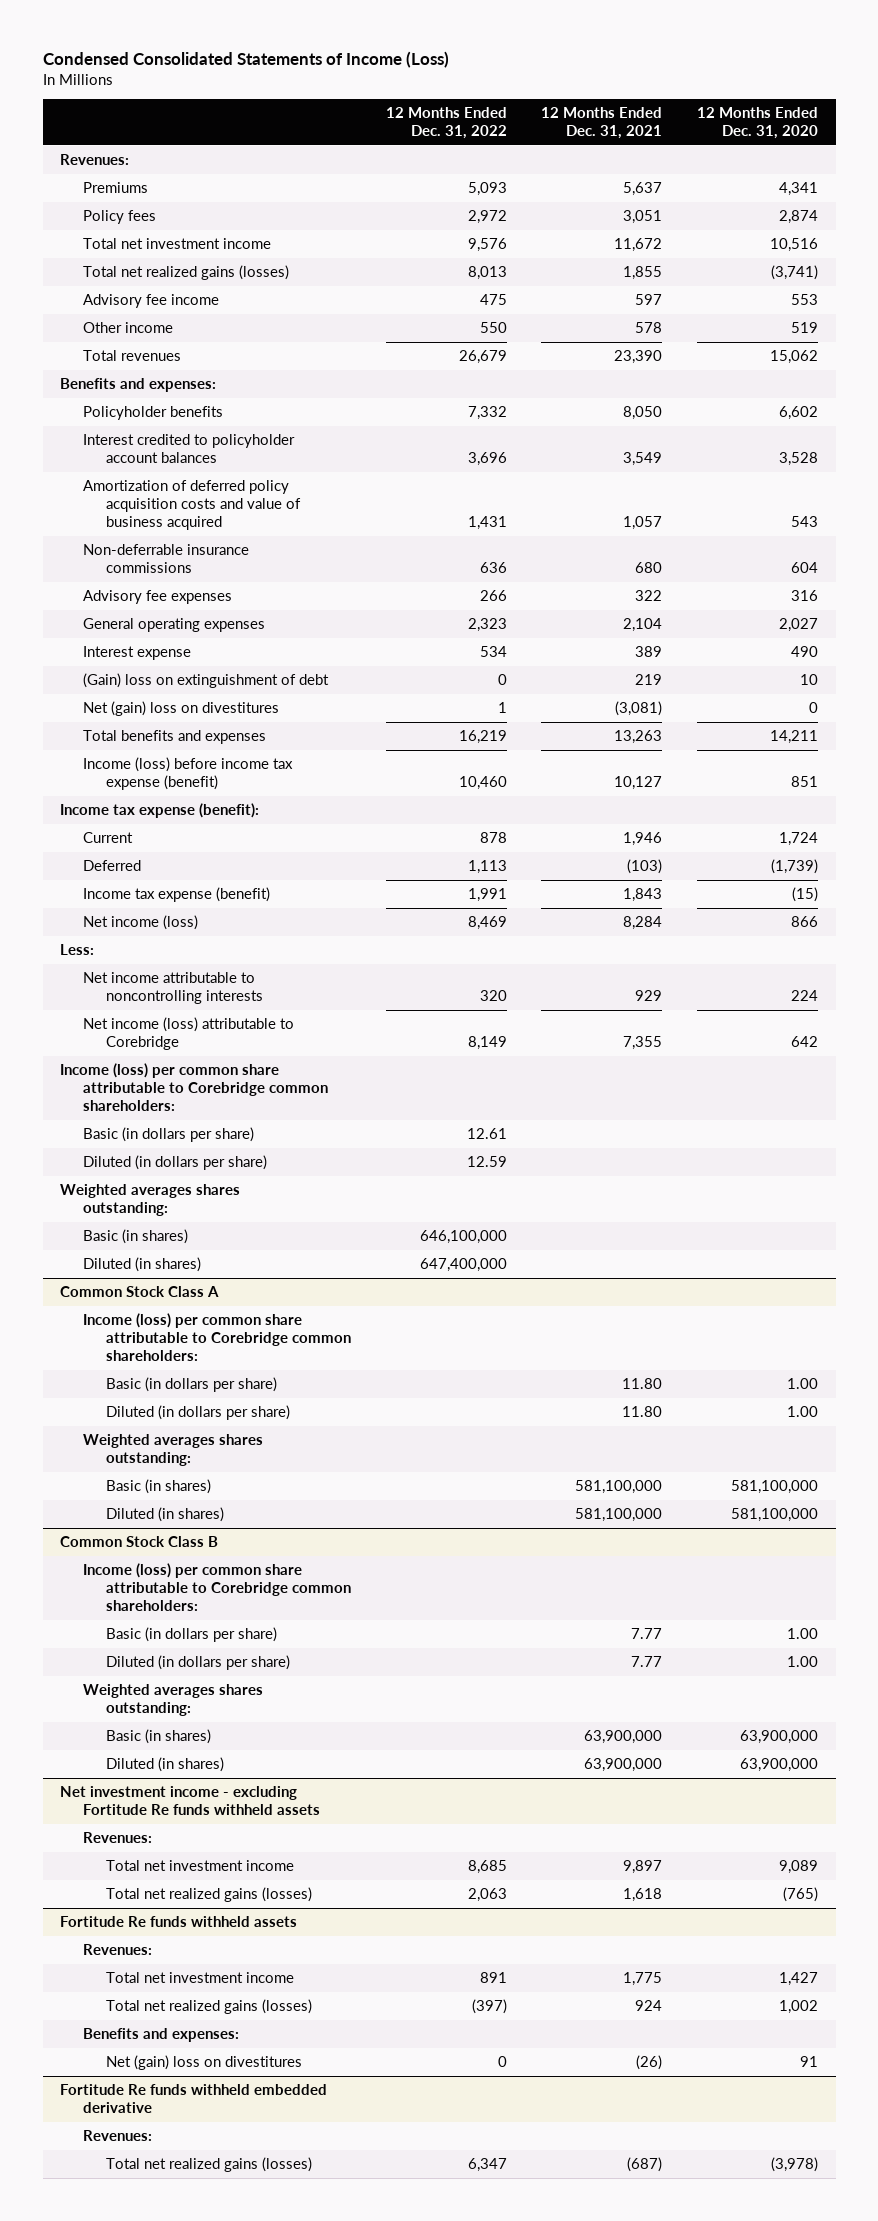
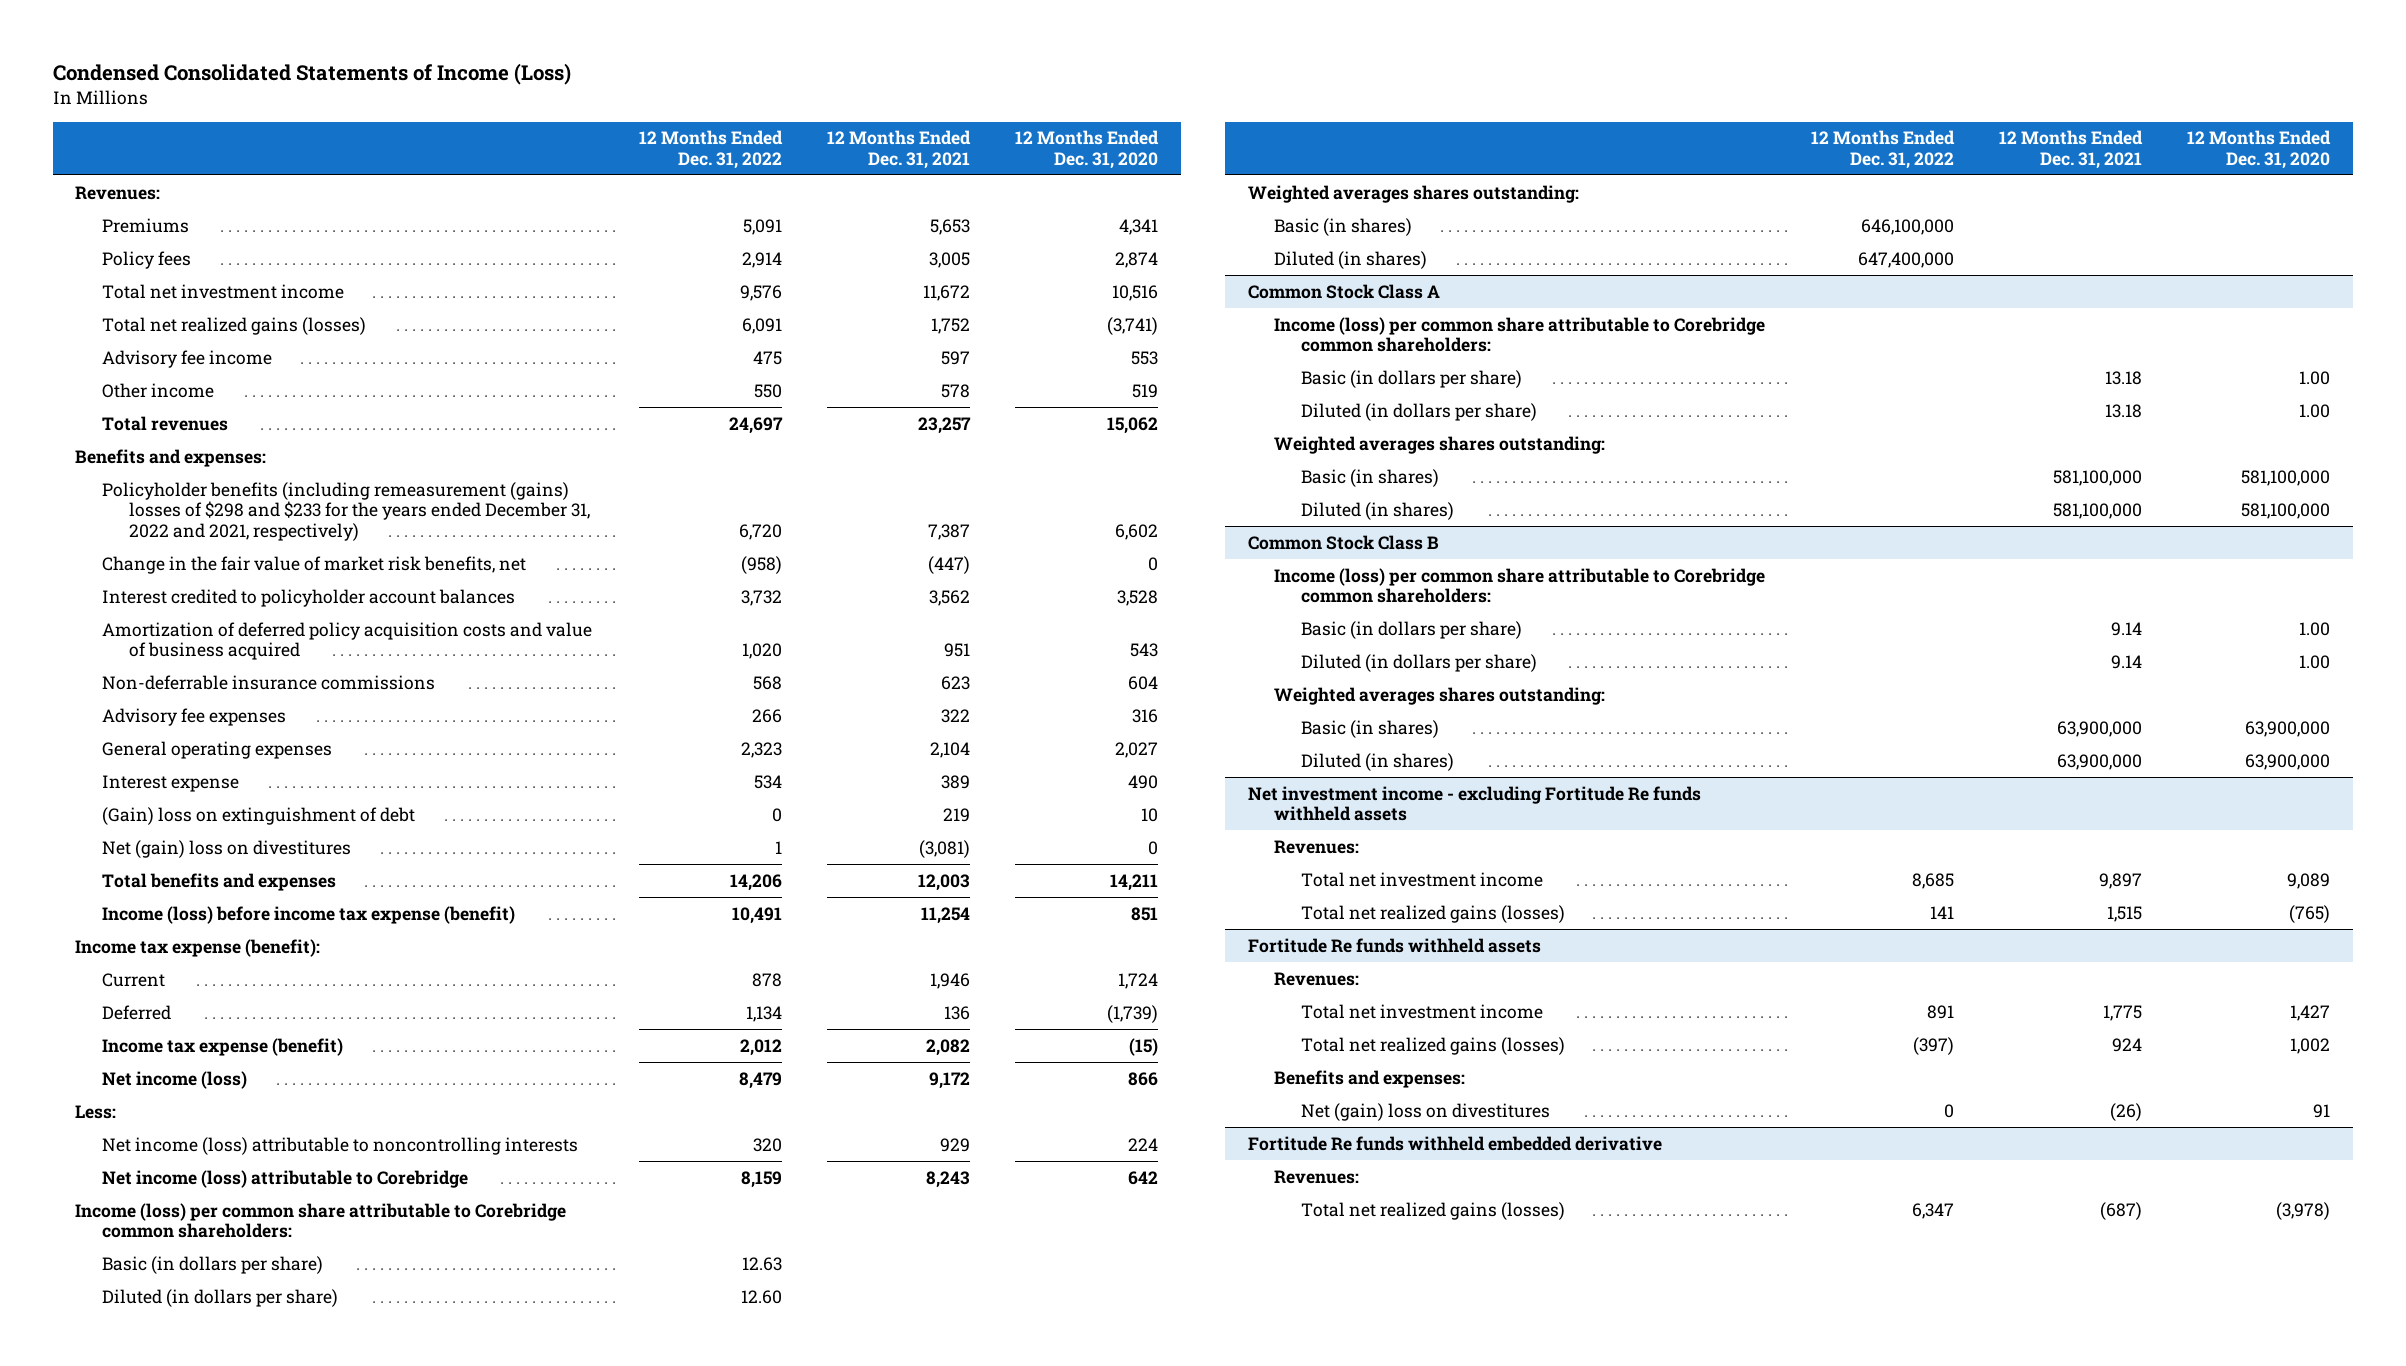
- Premiums | 5,093 | 5,637 | 4,341
- Policy fees | 2,972 | 3,051 | 2,874
+ Premiums | 5,091 | 5,653 | 4,341
+ Policy fees | 2,914 | 3,005 | 2,874
- Total net realized gains (losses) | 8,013 | 1,855 | (3,741)
+ Total net realized gains (losses) | 6,091 | 1,752 | (3,741)
- Total revenues | 26,679 | 23,390 | 15,062
+ Total revenues | 24,697 | 23,257 | 15,062
- Policyholder benefits | 7,332 | 8,050 | 6,602
- Interest credited to policyholder account balances | 3,696 | 3,549 | 3,528
- Amortization of deferred policy acquisition costs and value of business acquired | 1,431 | 1,057 | 543
- Non-deferrable insurance commissions | 636 | 680 | 604
+ Policyholder benefits (including remeasurement (gains) losses of $298 and $233 for the years ended December 31, 2022 and 2021, respectively) | 6,720 | 7,387 | 6,602
+ Change in the fair value of market risk benefits, net | (958) | (447) | 0
+ Interest credited to policyholder account balances | 3,732 | 3,562 | 3,528
+ Amortization of deferred policy acquisition costs and value of business acquired | 1,020 | 951 | 543
+ Non-deferrable insurance commissions | 568 | 623 | 604
- Total benefits and expenses | 16,219 | 13,263 | 14,211
- Income (loss) before income tax expense (benefit) | 10,460 | 10,127 | 851
+ Total benefits and expenses | 14,206 | 12,003 | 14,211
+ Income (loss) before income tax expense (benefit) | 10,491 | 11,254 | 851
- Deferred | 1,113 | (103) | (1,739)
- Income tax expense (benefit) | 1,991 | 1,843 | (15)
- Net income (loss) | 8,469 | 8,284 | 866
+ Deferred | 1,134 | 136 | (1,739)
+ Income tax expense (benefit) | 2,012 | 2,082 | (15)
+ Net income (loss) | 8,479 | 9,172 | 866
- Net income attributable to noncontrolling interests | 320 | 929 | 224
- Net income (loss) attributable to Corebridge | 8,149 | 7,355 | 642
+ Net income (loss) attributable to noncontrolling interests | 320 | 929 | 224
+ Net income (loss) attributable to Corebridge | 8,159 | 8,243 | 642
- Basic (in dollars per share) | 12.61 | |
- Diluted (in dollars per share) | 12.59 | |
+ Basic (in dollars per share) | 12.63 | |
+ Diluted (in dollars per share) | 12.60 | |
@ Common Stock Class A
- Basic (in dollars per share) | | 11.80 | 1.00
- Diluted (in dollars per share) | | 11.80 | 1.00
+ Basic (in dollars per share) | | 13.18 | 1.00
+ Diluted (in dollars per share) | | 13.18 | 1.00
@ Common Stock Class B
- Basic (in dollars per share) | | 7.77 | 1.00
- Diluted (in dollars per share) | | 7.77 | 1.00
+ Basic (in dollars per share) | | 9.14 | 1.00
+ Diluted (in dollars per share) | | 9.14 | 1.00
@ Net investment income - excluding Fortitude Re funds withheld assets
- Total net realized gains (losses) | 2,063 | 1,618 | (765)
+ Total net realized gains (losses) | 141 | 1,515 | (765)

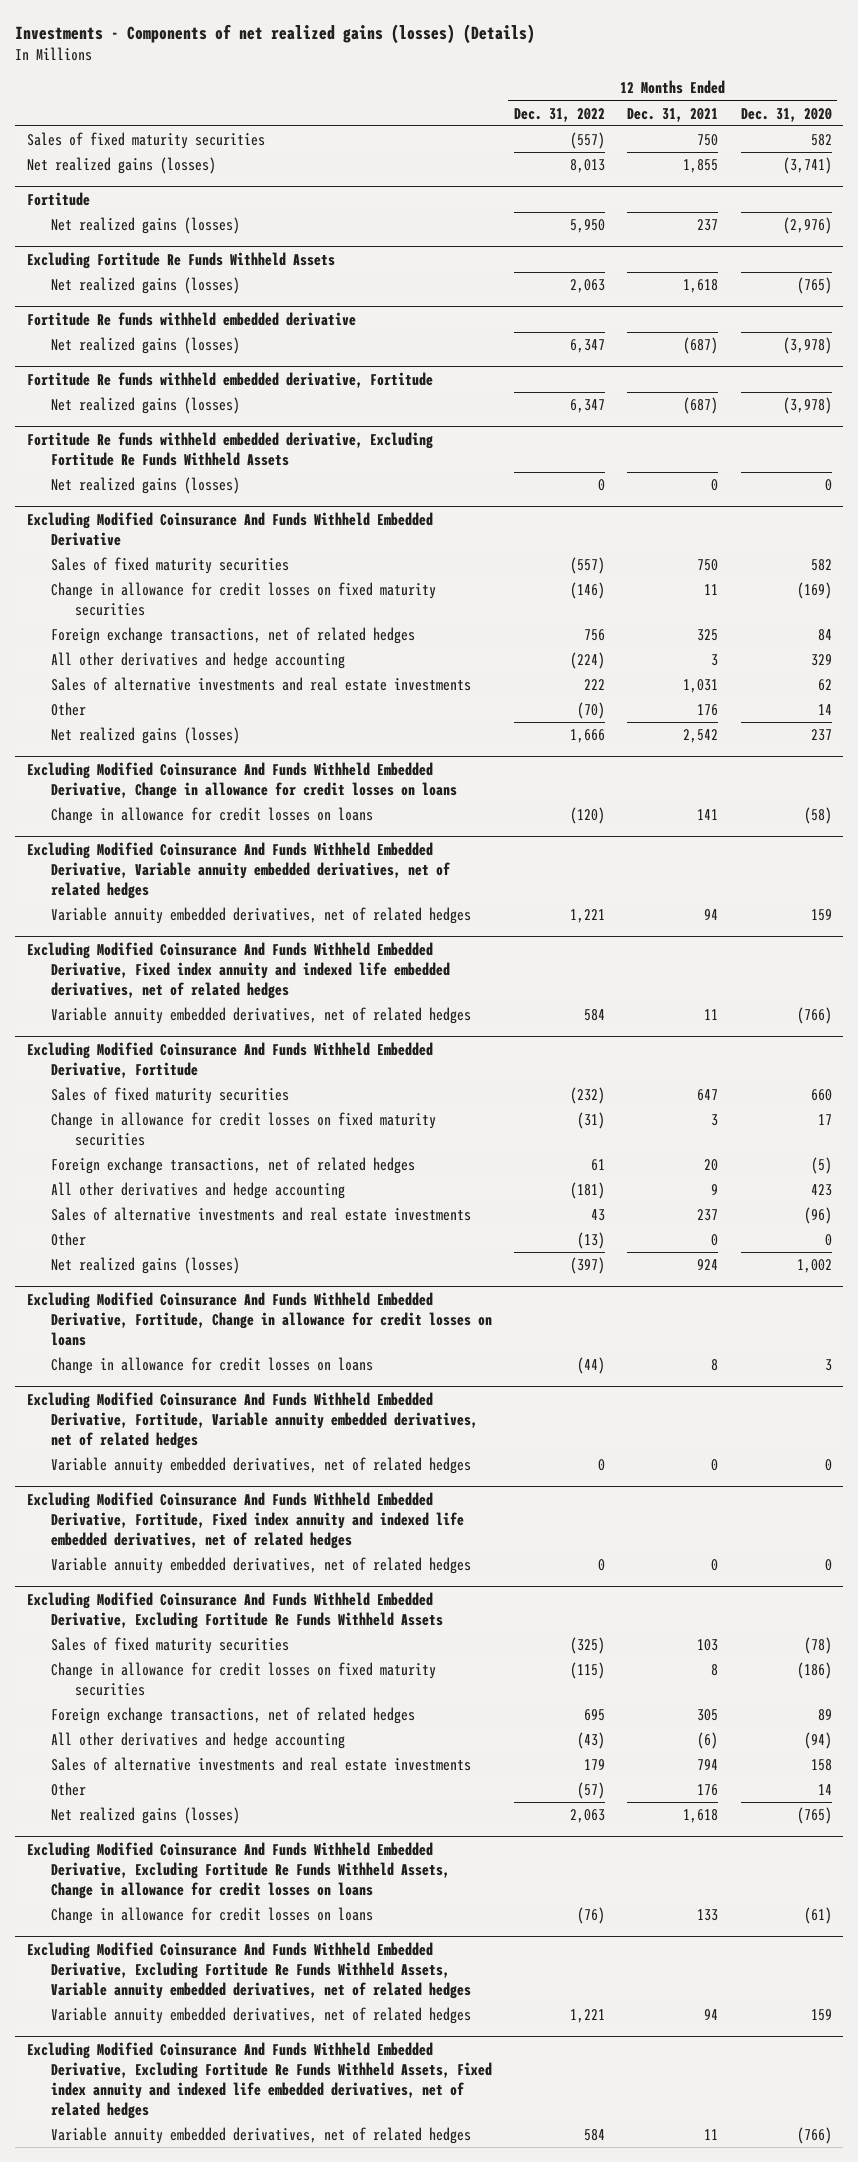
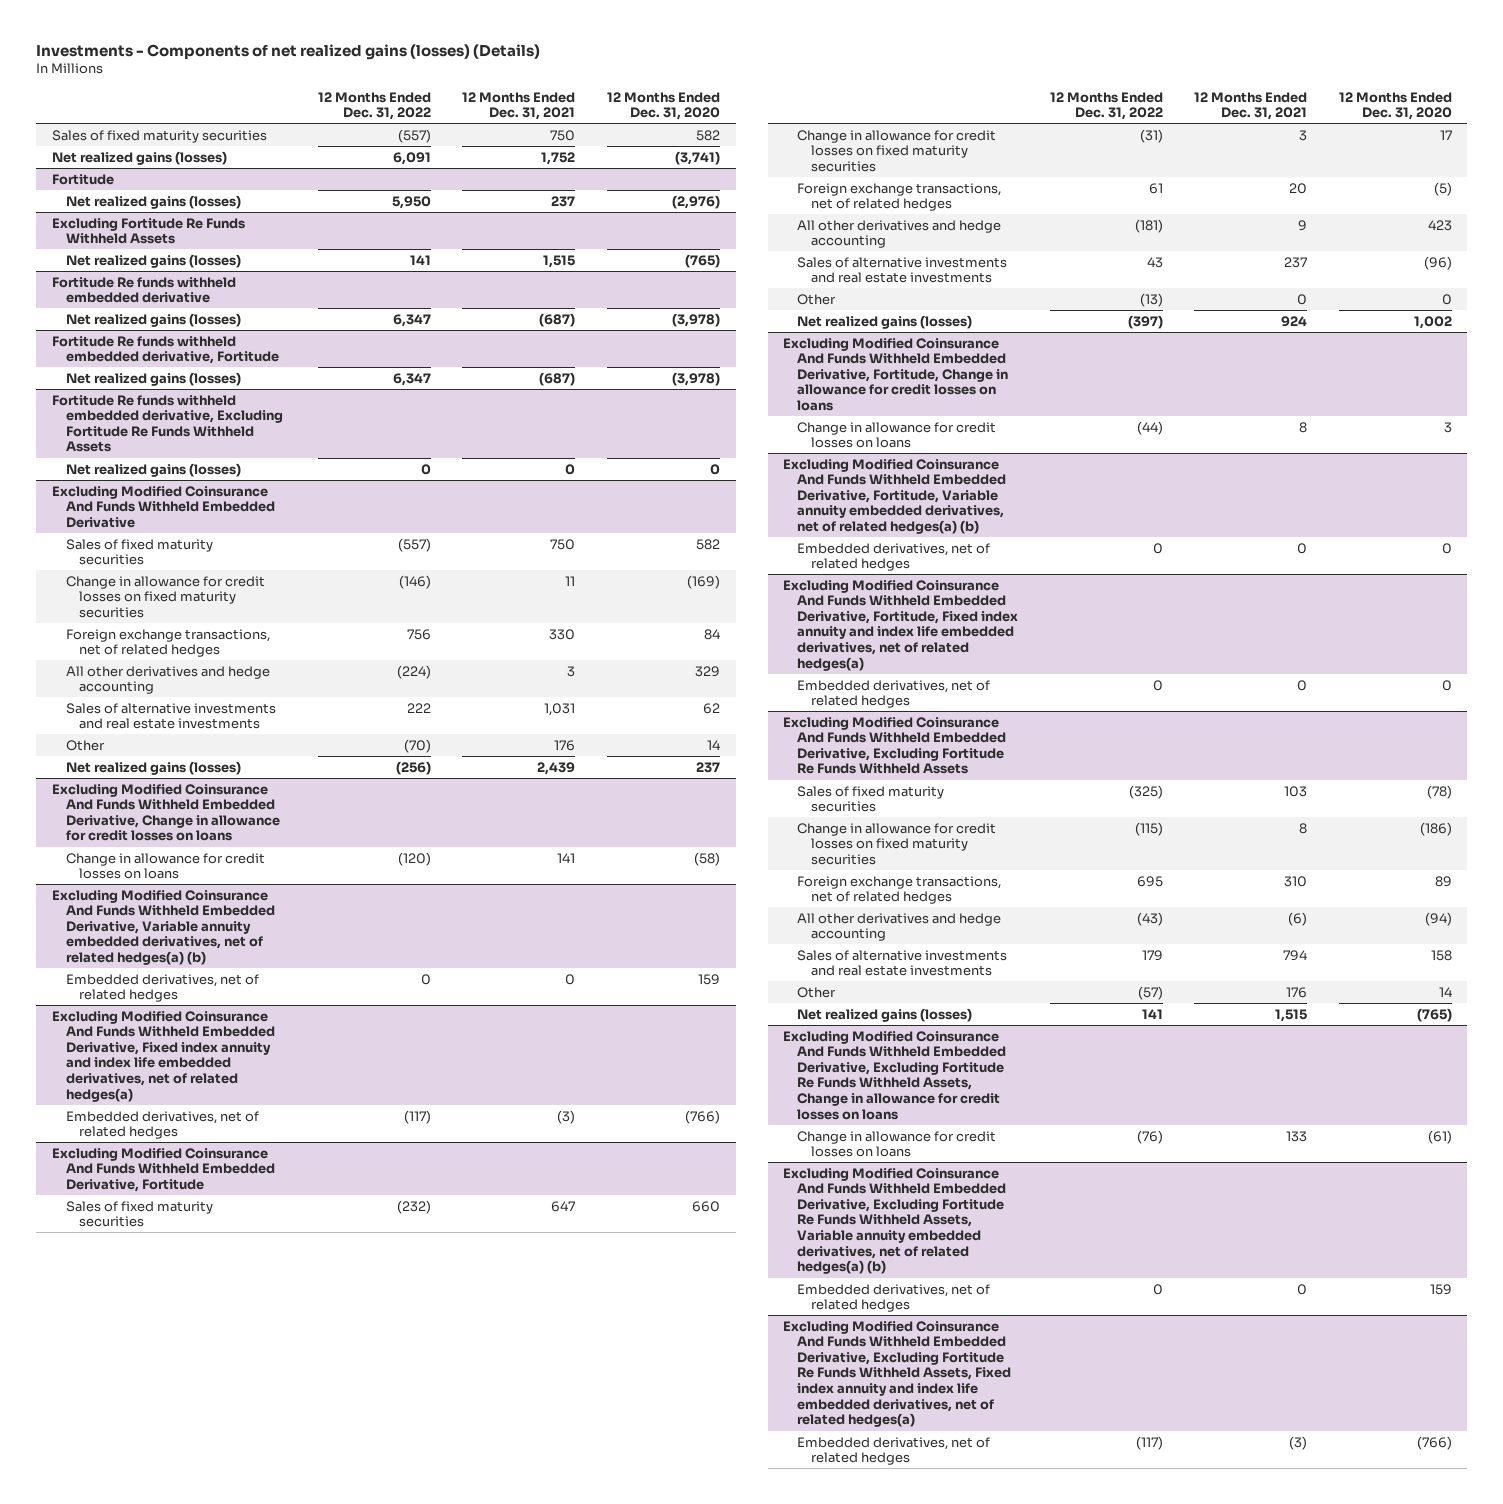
- Net realized gains (losses) | 8,013 | 1,855 | (3,741)
+ Net realized gains (losses) | 6,091 | 1,752 | (3,741)
@ Excluding Fortitude Re Funds Withheld Assets
- Net realized gains (losses) | 2,063 | 1,618 | (765)
+ Net realized gains (losses) | 141 | 1,515 | (765)
@ Excluding Modified Coinsurance And Funds Withheld Embedded Derivative
- Foreign exchange transactions, net of related hedges | 756 | 325 | 84
+ Foreign exchange transactions, net of related hedges | 756 | 330 | 84
- Net realized gains (losses) | 1,666 | 2,542 | 237
+ Net realized gains (losses) | (256) | 2,439 | 237
- Excluding Modified Coinsurance And Funds Withheld Embedded Derivative, Variable annuity embedded derivatives, net of related hedges
- Variable annuity embedded derivatives, net of related hedges | 1,221 | 94 | 159
- Excluding Modified Coinsurance And Funds Withheld Embedded Derivative, Fixed index annuity and indexed life embedded derivatives, net of related hedges
- Variable annuity embedded derivatives, net of related hedges | 584 | 11 | (766)
+ Excluding Modified Coinsurance And Funds Withheld Embedded Derivative, Variable annuity embedded derivatives, net of related hedges(a) (b)
+ Embedded derivatives, net of related hedges | 0 | 0 | 159
+ Excluding Modified Coinsurance And Funds Withheld Embedded Derivative, Fixed index annuity and index life embedded derivatives, net of related hedges(a)
+ Embedded derivatives, net of related hedges | (117) | (3) | (766)
- Excluding Modified Coinsurance And Funds Withheld Embedded Derivative, Fortitude, Variable annuity embedded derivatives, net of related hedges
- Variable annuity embedded derivatives, net of related hedges | 0 | 0 | 0
- Excluding Modified Coinsurance And Funds Withheld Embedded Derivative, Fortitude, Fixed index annuity and indexed life embedded derivatives, net of related hedges
- Variable annuity embedded derivatives, net of related hedges | 0 | 0 | 0
+ Excluding Modified Coinsurance And Funds Withheld Embedded Derivative, Fortitude, Variable annuity embedded derivatives, net of related hedges(a) (b)
+ Embedded derivatives, net of related hedges | 0 | 0 | 0
+ Excluding Modified Coinsurance And Funds Withheld Embedded Derivative, Fortitude, Fixed index annuity and index life embedded derivatives, net of related hedges(a)
+ Embedded derivatives, net of related hedges | 0 | 0 | 0
@ Excluding Modified Coinsurance And Funds Withheld Embedded Derivative, Excluding Fortitude Re Funds Withheld Assets
- Foreign exchange transactions, net of related hedges | 695 | 305 | 89
+ Foreign exchange transactions, net of related hedges | 695 | 310 | 89
- Net realized gains (losses) | 2,063 | 1,618 | (765)
+ Net realized gains (losses) | 141 | 1,515 | (765)
- Excluding Modified Coinsurance And Funds Withheld Embedded Derivative, Excluding Fortitude Re Funds Withheld Assets, Variable annuity embedded derivatives, net of related hedges
- Variable annuity embedded derivatives, net of related hedges | 1,221 | 94 | 159
- Excluding Modified Coinsurance And Funds Withheld Embedded Derivative, Excluding Fortitude Re Funds Withheld Assets, Fixed index annuity and indexed life embedded derivatives, net of related hedges
- Variable annuity embedded derivatives, net of related hedges | 584 | 11 | (766)
+ Excluding Modified Coinsurance And Funds Withheld Embedded Derivative, Excluding Fortitude Re Funds Withheld Assets, Variable annuity embedded derivatives, net of related hedges(a) (b)
+ Embedded derivatives, net of related hedges | 0 | 0 | 159
+ Excluding Modified Coinsurance And Funds Withheld Embedded Derivative, Excluding Fortitude Re Funds Withheld Assets, Fixed index annuity and index life embedded derivatives, net of related hedges(a)
+ Embedded derivatives, net of related hedges | (117) | (3) | (766)

